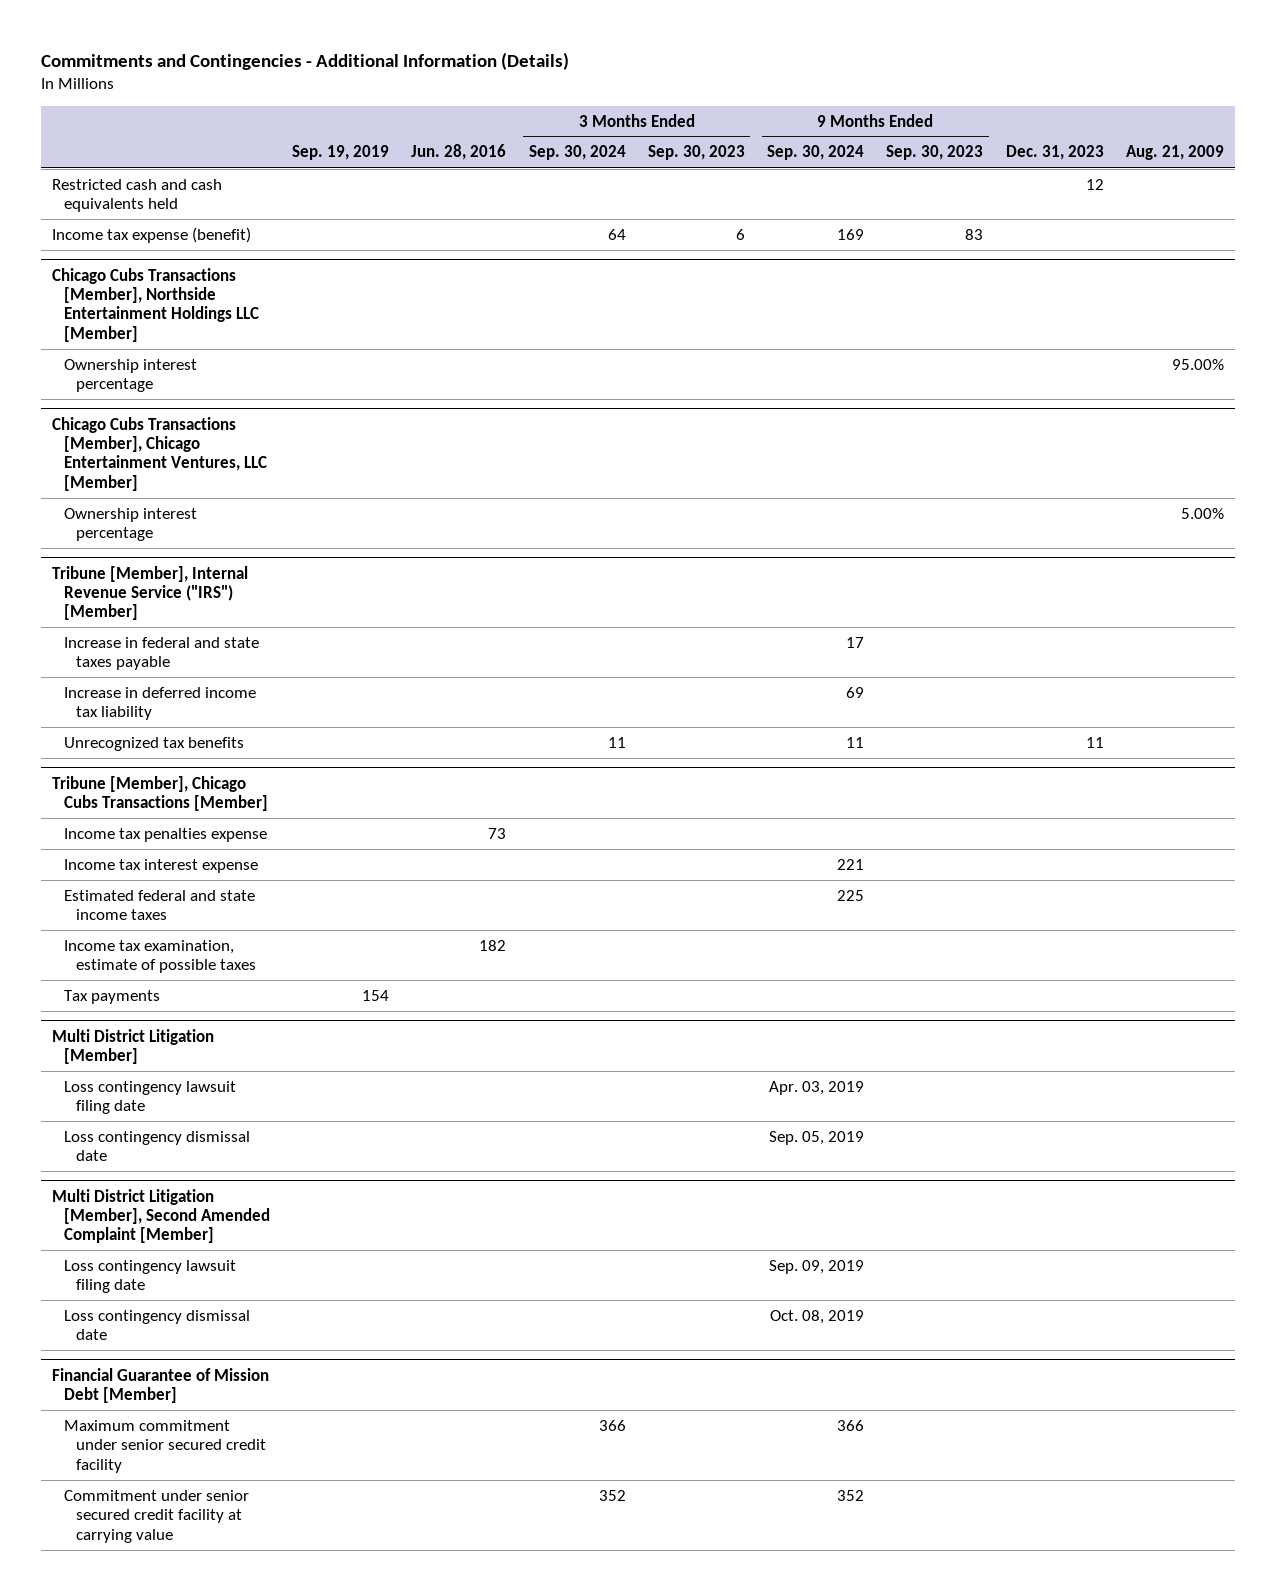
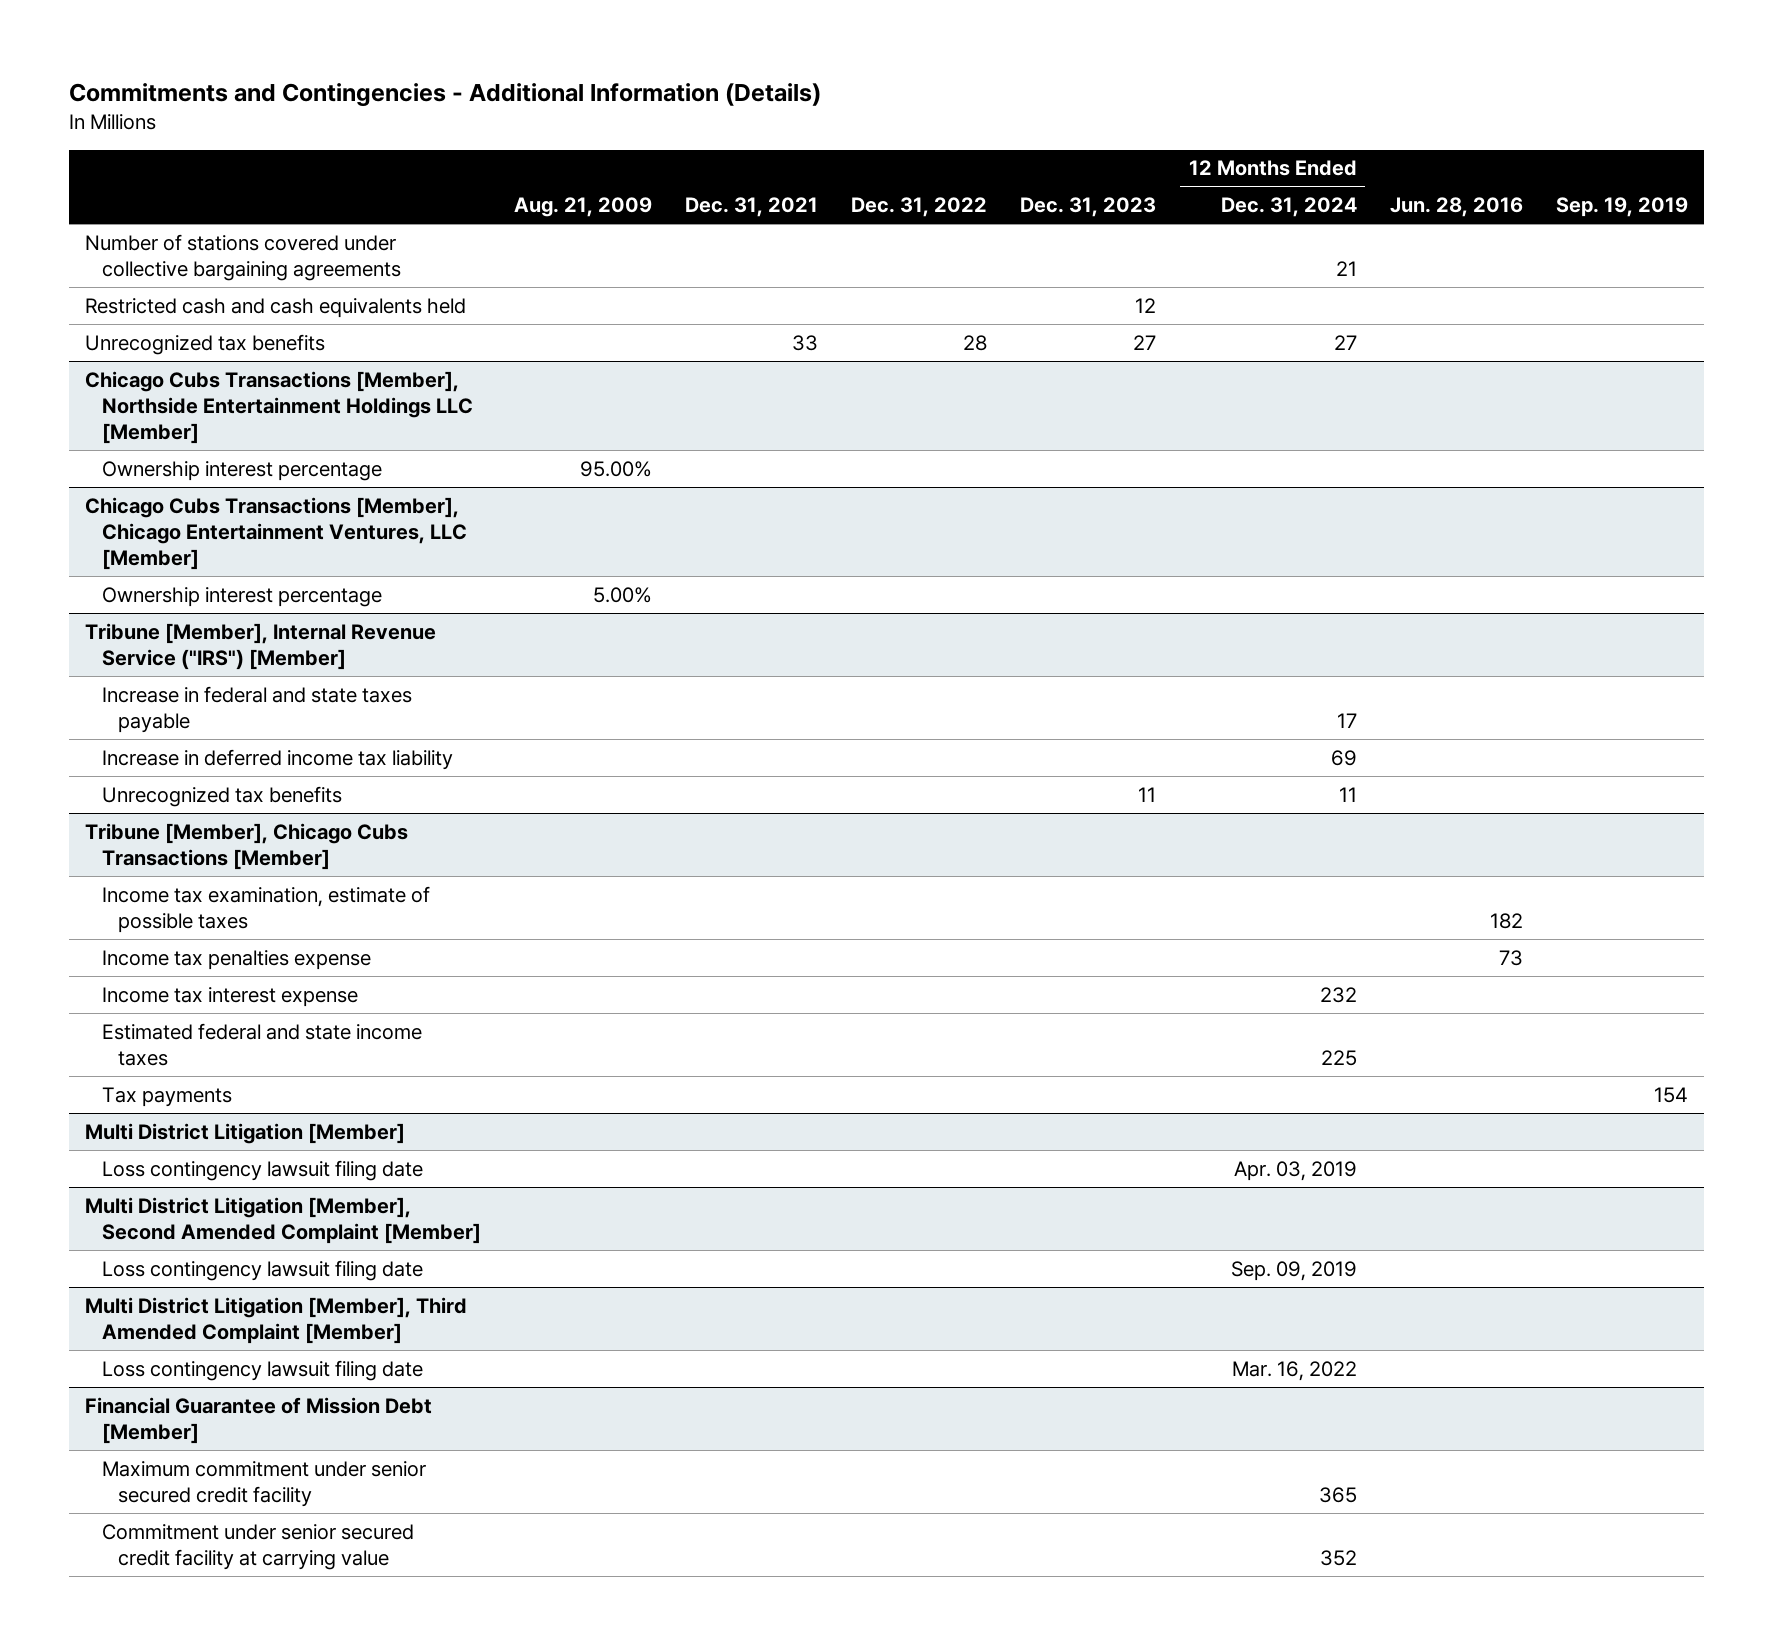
- | Sep. 19, 2019 | Jun. 28, 2016 | 3 Months Ended Sep. 30, 2024 | 3 Months Ended Sep. 30, 2023 | 9 Months Ended Sep. 30, 2024 | 9 Months Ended Sep. 30, 2023 | Dec. 31, 2023 | Aug. 21, 2009
+ | Aug. 21, 2009 | Dec. 31, 2021 | Dec. 31, 2022 | Dec. 31, 2023 | 12 Months Ended Dec. 31, 2024 | Jun. 28, 2016 | Sep. 19, 2019
+ Number of stations covered under collective bargaining agreements | | | | | 21 | |
- Income tax expense (benefit) | | | 64 | 6 | 169 | 83 | |
+ Unrecognized tax benefits | | 33 | 28 | 27 | 27 | |
@ Tribune [Member], Chicago Cubs Transactions [Member]
moved up: Income tax examination, estimate of possible taxes | | | | | | 182 |
@ Multi District Litigation [Member]
- Loss contingency dismissal date | | | | | Sep. 05, 2019 | | |
@ Multi District Litigation [Member], Second Amended Complaint [Member]
- Loss contingency dismissal date | | | | | Oct. 08, 2019 | | |
+ Multi District Litigation [Member], Third Amended Complaint [Member]
+ Loss contingency lawsuit filing date | | | | | Mar. 16, 2022 | |

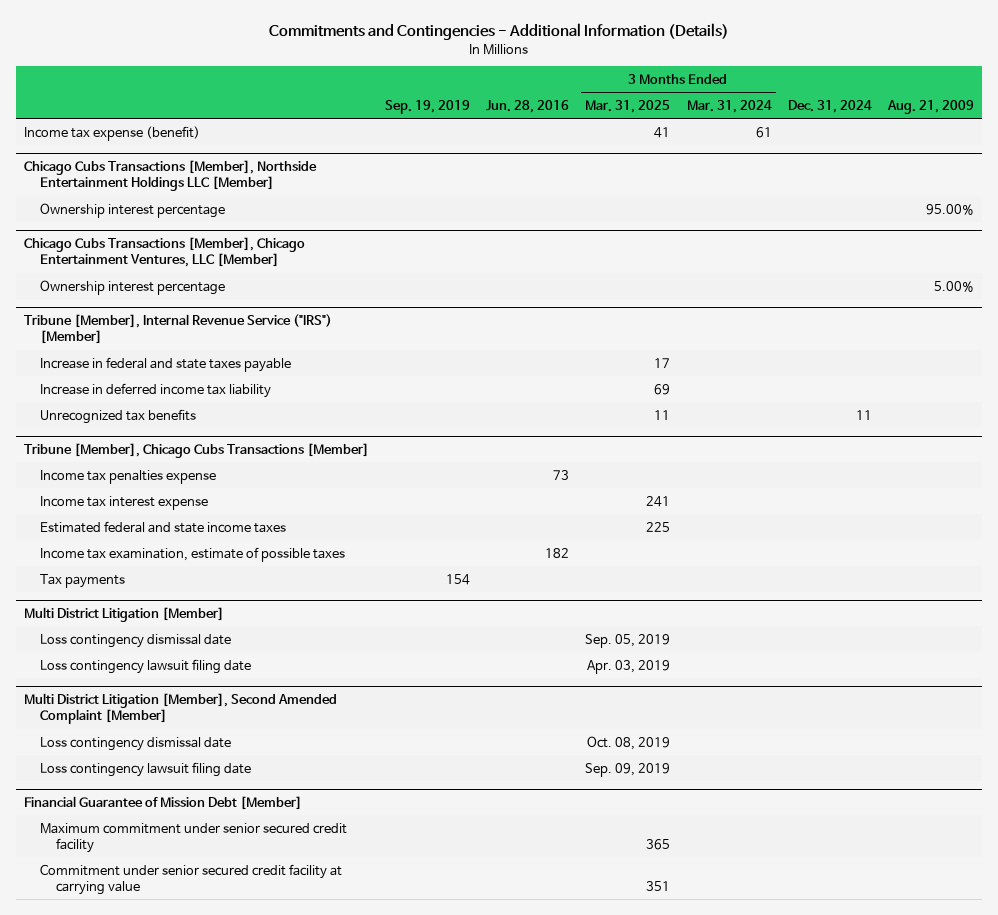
- | Aug. 21, 2009 | Dec. 31, 2021 | Dec. 31, 2022 | Dec. 31, 2023 | 12 Months Ended Dec. 31, 2024 | Jun. 28, 2016 | Sep. 19, 2019
+ | Sep. 19, 2019 | Jun. 28, 2016 | 3 Months Ended Mar. 31, 2025 | 3 Months Ended Mar. 31, 2024 | Dec. 31, 2024 | Aug. 21, 2009
- Number of stations covered under collective bargaining agreements | | | | | 21 | |
- Restricted cash and cash equivalents held | | | | 12 | | |
- Unrecognized tax benefits | | 33 | 28 | 27 | 27 | |
+ Income tax expense (benefit) | | | 41 | 61 | |
@ Tribune [Member], Chicago Cubs Transactions [Member]
moved down: Income tax examination, estimate of possible taxes | | 182 | | | |
@ Multi District Litigation [Member]
+ Loss contingency dismissal date | | | Sep. 05, 2019 | | |
@ Multi District Litigation [Member], Second Amended Complaint [Member]
+ Loss contingency dismissal date | | | Oct. 08, 2019 | | |
- Multi District Litigation [Member], Third Amended Complaint [Member]
- Loss contingency lawsuit filing date | | | | | Mar. 16, 2022 | |

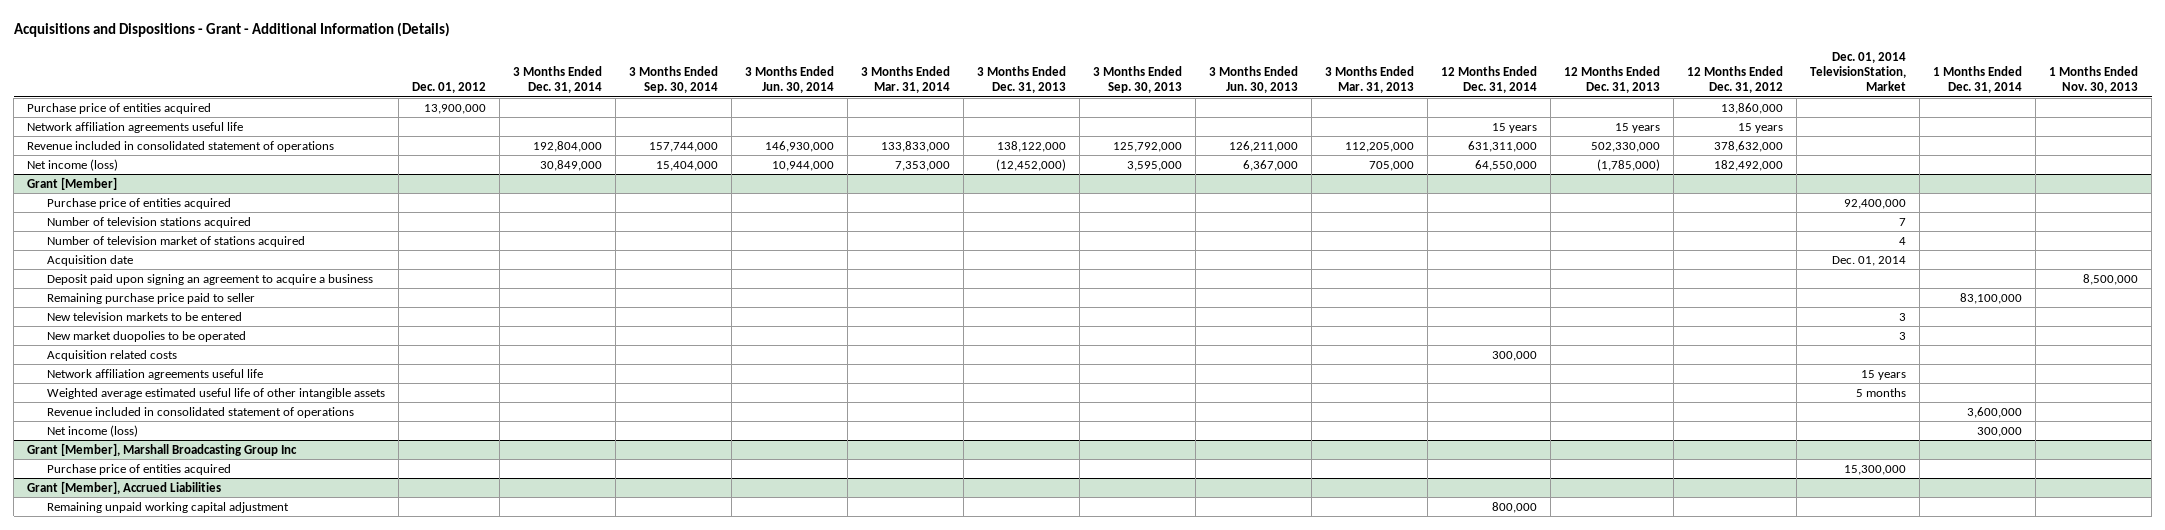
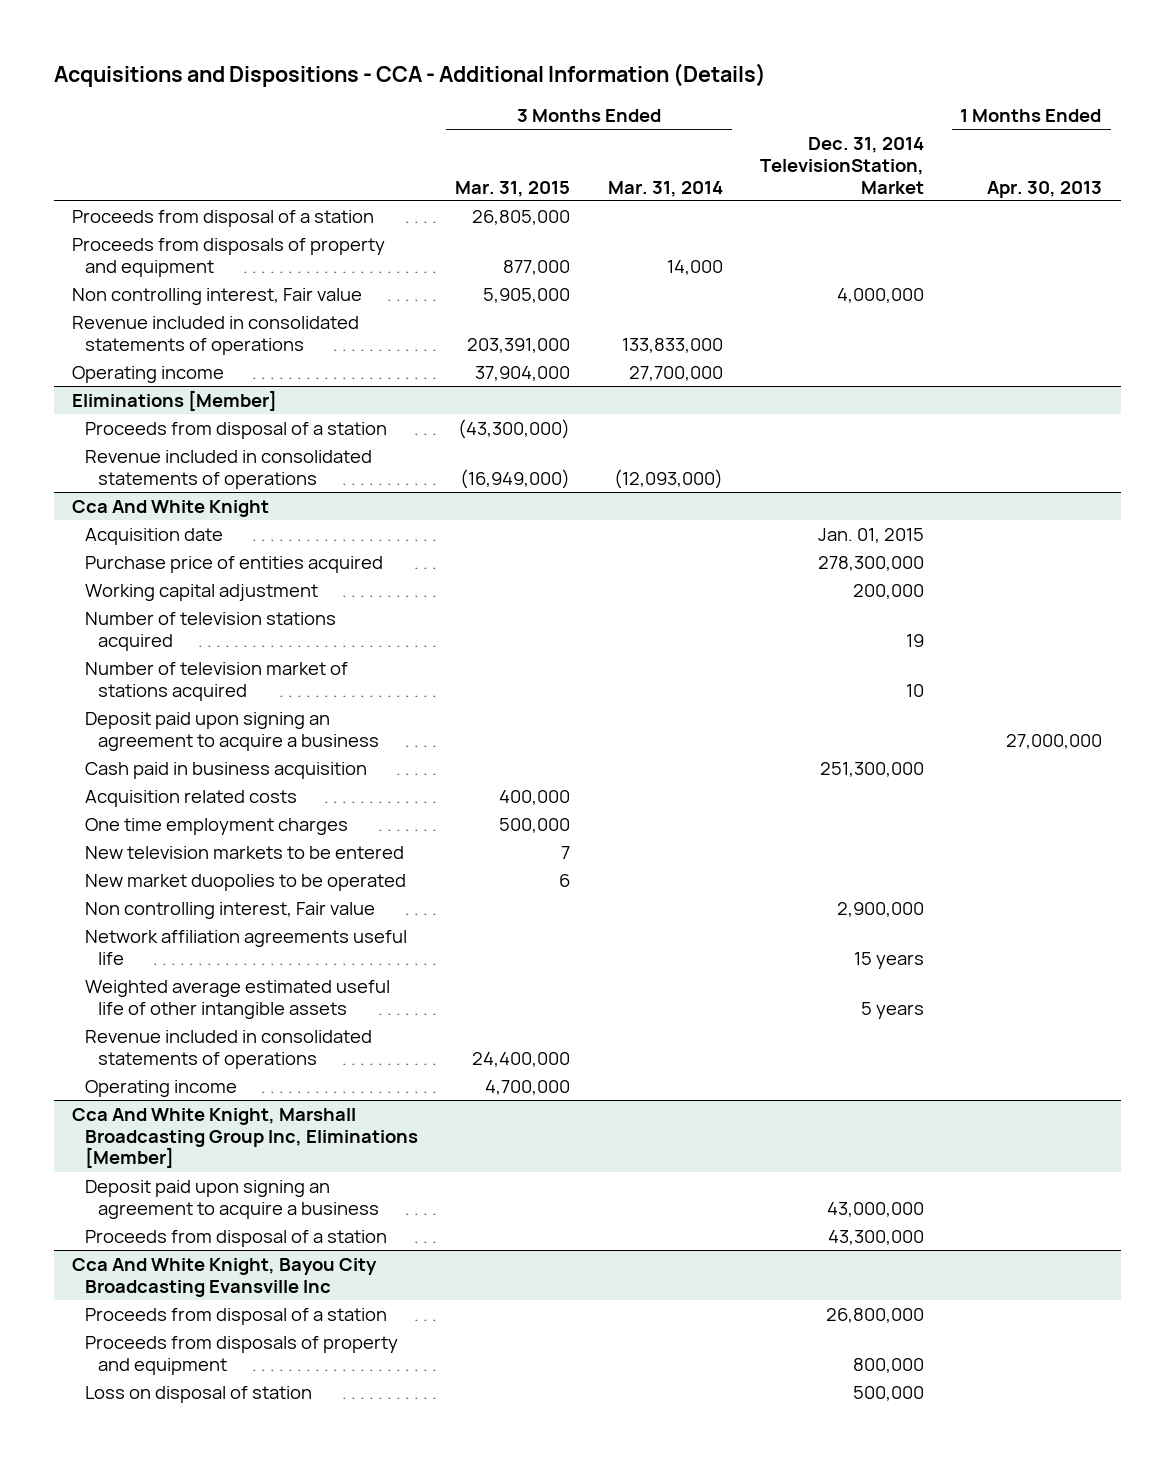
- Acquisitions and Dispositions - Grant - Additional Information (Details)
+ Acquisitions and Dispositions - CCA - Additional Information (Details)
- | Dec. 01, 2012 | 3 Months Ended Dec. 31, 2014 | 3 Months Ended Sep. 30, 2014 | 3 Months Ended Jun. 30, 2014 | 3 Months Ended Mar. 31, 2014 | 3 Months Ended Dec. 31, 2013 | 3 Months Ended Sep. 30, 2013 | 3 Months Ended Jun. 30, 2013 | 3 Months Ended Mar. 31, 2013 | 12 Months Ended Dec. 31, 2014 | 12 Months Ended Dec. 31, 2013 | 12 Months Ended Dec. 31, 2012 | Dec. 01, 2014 TelevisionStation, Market | 1 Months Ended Dec. 31, 2014 | 1 Months Ended Nov. 30, 2013
+ | 3 Months Ended Mar. 31, 2015 | 3 Months Ended Mar. 31, 2014 | Dec. 31, 2014 TelevisionStation, Market | 1 Months Ended Apr. 30, 2013
- Purchase price of entities acquired | 13,900,000 | | | | | | | | | | | 13,860,000 | | |
- Network affiliation agreements useful life | | | | | | | | | | 15 years | 15 years | 15 years | | |
- Revenue included in consolidated statement of operations | | 192,804,000 | 157,744,000 | 146,930,000 | 133,833,000 | 138,122,000 | 125,792,000 | 126,211,000 | 112,205,000 | 631,311,000 | 502,330,000 | 378,632,000 | | |
- Net income (loss) | | 30,849,000 | 15,404,000 | 10,944,000 | 7,353,000 | (12,452,000) | 3,595,000 | 6,367,000 | 705,000 | 64,550,000 | (1,785,000) | 182,492,000 | | |
- Grant [Member]
- Purchase price of entities acquired | | | | | | | | | | | | | 92,400,000 | |
- Number of television stations acquired | | | | | | | | | | | | | 7 | |
- Number of television market of stations acquired | | | | | | | | | | | | | 4 | |
- Acquisition date | | | | | | | | | | | | | Dec. 01, 2014 | |
- Deposit paid upon signing an agreement to acquire a business | | | | | | | | | | | | | | | 8,500,000
- Remaining purchase price paid to seller | | | | | | | | | | | | | | 83,100,000 |
- New television markets to be entered | | | | | | | | | | | | | 3 | |
- New market duopolies to be operated | | | | | | | | | | | | | 3 | |
- Acquisition related costs | | | | | | | | | | 300,000 | | | | |
- Network affiliation agreements useful life | | | | | | | | | | | | | 15 years | |
- Weighted average estimated useful life of other intangible assets | | | | | | | | | | | | | 5 months | |
- Revenue included in consolidated statement of operations | | | | | | | | | | | | | | 3,600,000 |
- Net income (loss) | | | | | | | | | | | | | | 300,000 |
- Grant [Member], Marshall Broadcasting Group Inc
- Purchase price of entities acquired | | | | | | | | | | | | | 15,300,000 | |
- Grant [Member], Accrued Liabilities
- Remaining unpaid working capital adjustment | | | | | | | | | | 800,000 | | | | |
+ Proceeds from disposal of a station | 26,805,000 | | |
+ Proceeds from disposals of property and equipment | 877,000 | 14,000 | |
+ Non controlling interest, Fair value | 5,905,000 | | 4,000,000 |
+ Revenue included in consolidated statements of operations | 203,391,000 | 133,833,000 | |
+ Operating income | 37,904,000 | 27,700,000 | |
+ Eliminations [Member]
+ Proceeds from disposal of a station | (43,300,000) | | |
+ Revenue included in consolidated statements of operations | (16,949,000) | (12,093,000) | |
+ Cca And White Knight
+ Acquisition date | | | Jan. 01, 2015 |
+ Purchase price of entities acquired | | | 278,300,000 |
+ Working capital adjustment | | | 200,000 |
+ Number of television stations acquired | | | 19 |
+ Number of television market of stations acquired | | | 10 |
+ Deposit paid upon signing an agreement to acquire a business | | | | 27,000,000
+ Cash paid in business acquisition | | | 251,300,000 |
+ Acquisition related costs | 400,000 | | |
+ One time employment charges | 500,000 | | |
+ New television markets to be entered | 7 | | |
+ New market duopolies to be operated | 6 | | |
+ Non controlling interest, Fair value | | | 2,900,000 |
+ Network affiliation agreements useful life | | | 15 years |
+ Weighted average estimated useful life of other intangible assets | | | 5 years |
+ Revenue included in consolidated statements of operations | 24,400,000 | | |
+ Operating income | 4,700,000 | | |
+ Cca And White Knight, Marshall Broadcasting Group Inc, Eliminations [Member]
+ Deposit paid upon signing an agreement to acquire a business | | | 43,000,000 |
+ Proceeds from disposal of a station | | | 43,300,000 |
+ Cca And White Knight, Bayou City Broadcasting Evansville Inc
+ Proceeds from disposal of a station | | | 26,800,000 |
+ Proceeds from disposals of property and equipment | | | 800,000 |
+ Loss on disposal of station | | | 500,000 |

